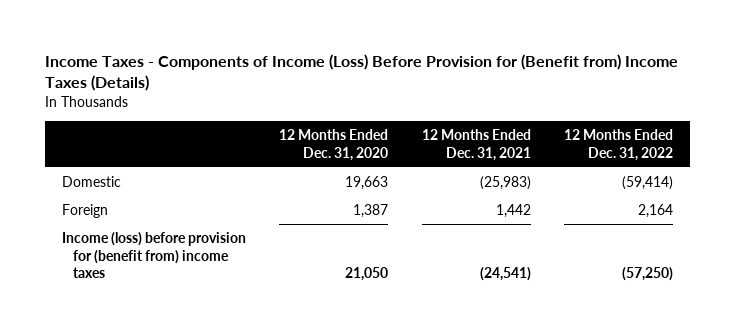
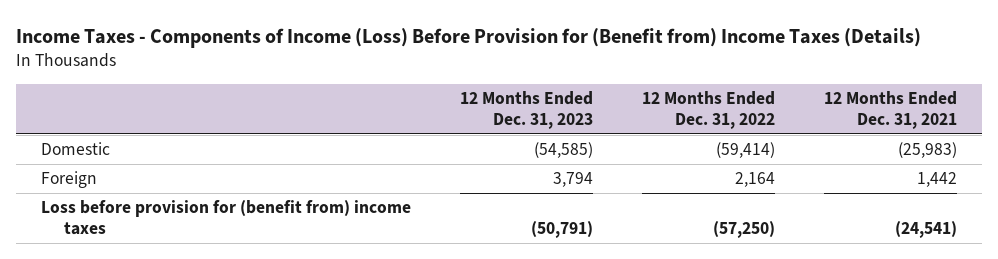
- | 12 Months Ended Dec. 31, 2020 | 12 Months Ended Dec. 31, 2021 | 12 Months Ended Dec. 31, 2022
+ | 12 Months Ended Dec. 31, 2023 | 12 Months Ended Dec. 31, 2022 | 12 Months Ended Dec. 31, 2021
- Income (loss) before provision for (benefit from) income taxes | 21,050 | (24,541) | (57,250)
+ Loss before provision for (benefit from) income taxes | (50,791) | (57,250) | (24,541)

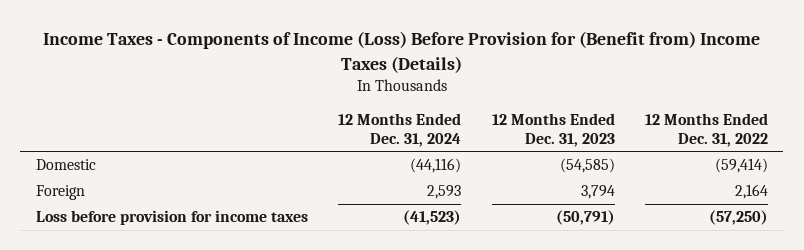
- | 12 Months Ended Dec. 31, 2023 | 12 Months Ended Dec. 31, 2022 | 12 Months Ended Dec. 31, 2021
+ | 12 Months Ended Dec. 31, 2024 | 12 Months Ended Dec. 31, 2023 | 12 Months Ended Dec. 31, 2022
- Loss before provision for (benefit from) income taxes | (50,791) | (57,250) | (24,541)
+ Loss before provision for income taxes | (41,523) | (50,791) | (57,250)

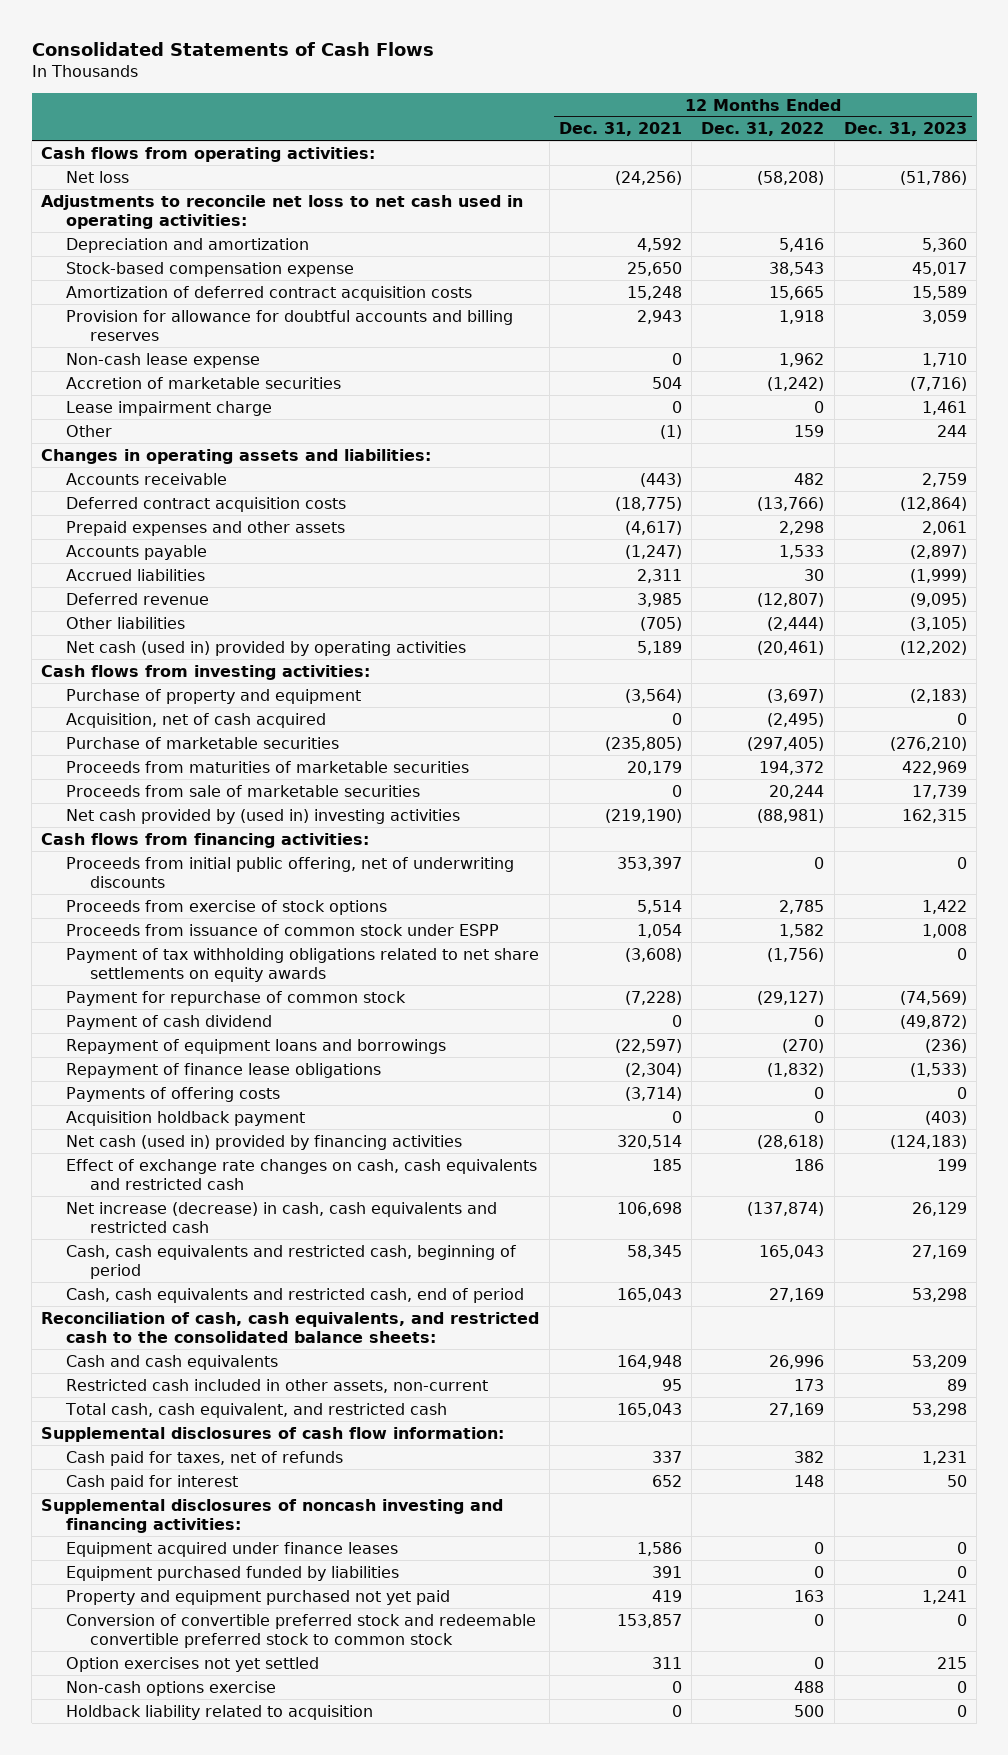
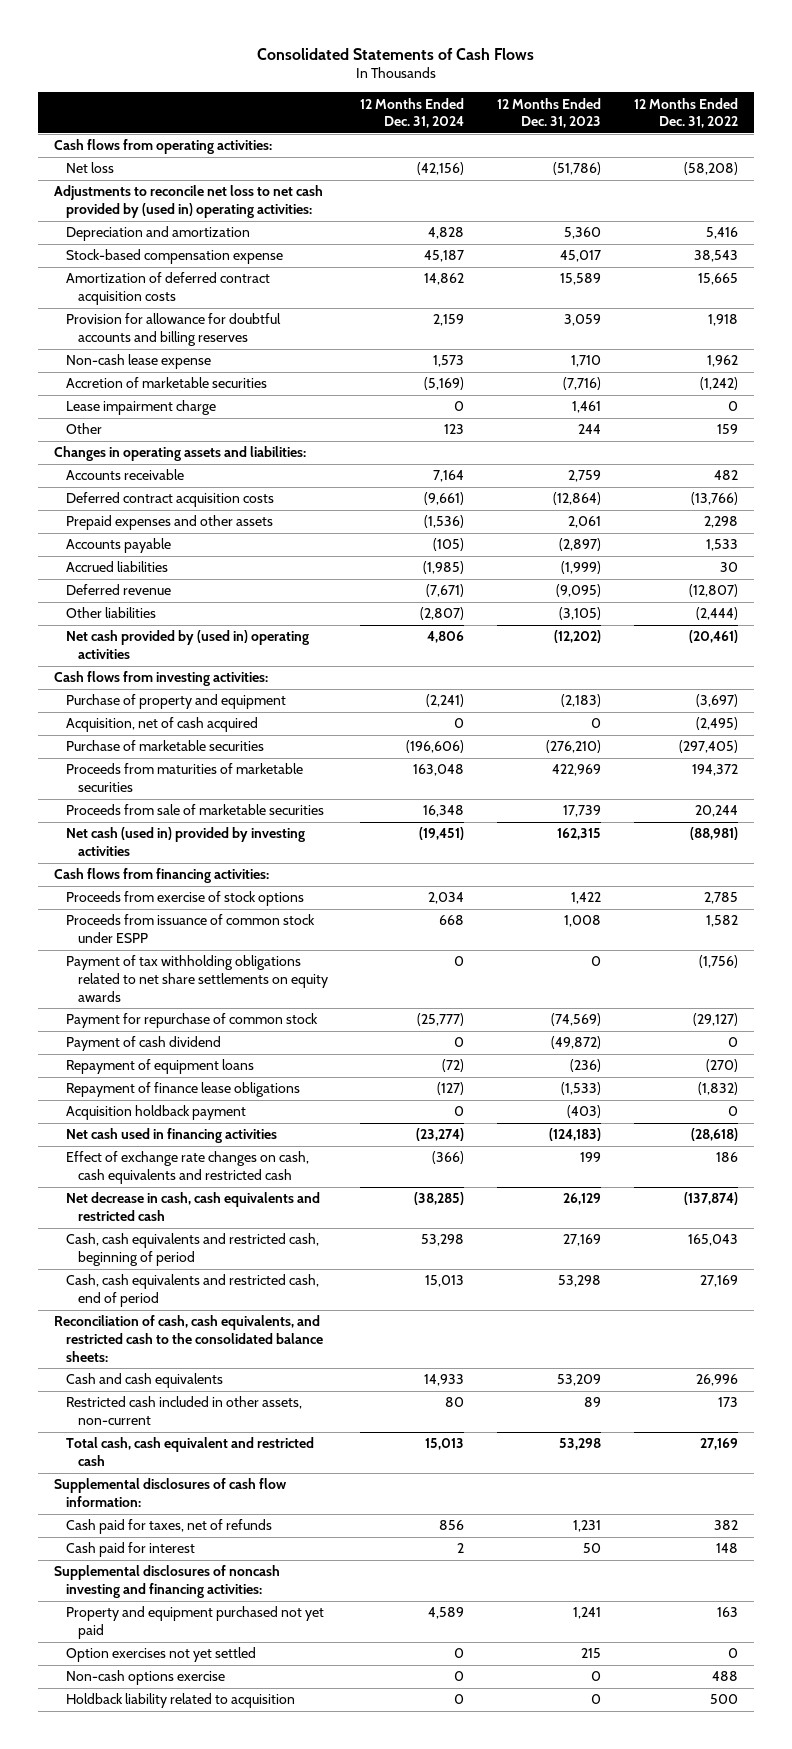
- | 12 Months Ended Dec. 31, 2021 | 12 Months Ended Dec. 31, 2022 | 12 Months Ended Dec. 31, 2023
+ | 12 Months Ended Dec. 31, 2024 | 12 Months Ended Dec. 31, 2023 | 12 Months Ended Dec. 31, 2022
- Adjustments to reconcile net loss to net cash used in operating activities:
+ Adjustments to reconcile net loss to net cash provided by (used in) operating activities:
- Net cash (used in) provided by operating activities | 5,189 | (20,461) | (12,202)
+ Net cash provided by (used in) operating activities | 4,806 | (12,202) | (20,461)
- Net cash provided by (used in) investing activities | (219,190) | (88,981) | 162,315
+ Net cash (used in) provided by investing activities | (19,451) | 162,315 | (88,981)
- Proceeds from initial public offering, net of underwriting discounts | 353,397 | 0 | 0
- Repayment of equipment loans and borrowings | (22,597) | (270) | (236)
+ Repayment of equipment loans | (72) | (236) | (270)
- Payments of offering costs | (3,714) | 0 | 0
- Net cash (used in) provided by financing activities | 320,514 | (28,618) | (124,183)
+ Net cash used in financing activities | (23,274) | (124,183) | (28,618)
- Net increase (decrease) in cash, cash equivalents and restricted cash | 106,698 | (137,874) | 26,129
+ Net decrease in cash, cash equivalents and restricted cash | (38,285) | 26,129 | (137,874)
- Total cash, cash equivalent, and restricted cash | 165,043 | 27,169 | 53,298
+ Total cash, cash equivalent and restricted cash | 15,013 | 53,298 | 27,169
- Equipment acquired under finance leases | 1,586 | 0 | 0
- Equipment purchased funded by liabilities | 391 | 0 | 0
- Conversion of convertible preferred stock and redeemable convertible preferred stock to common stock | 153,857 | 0 | 0

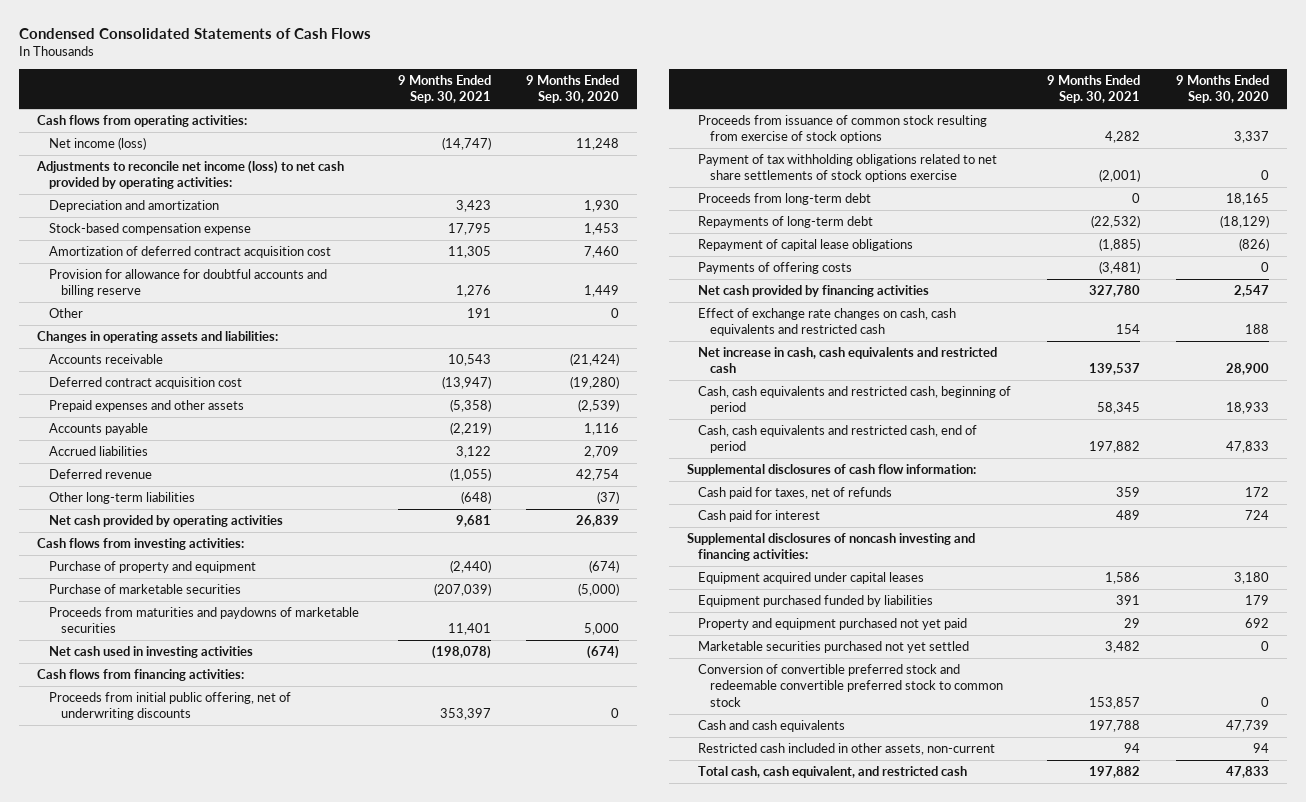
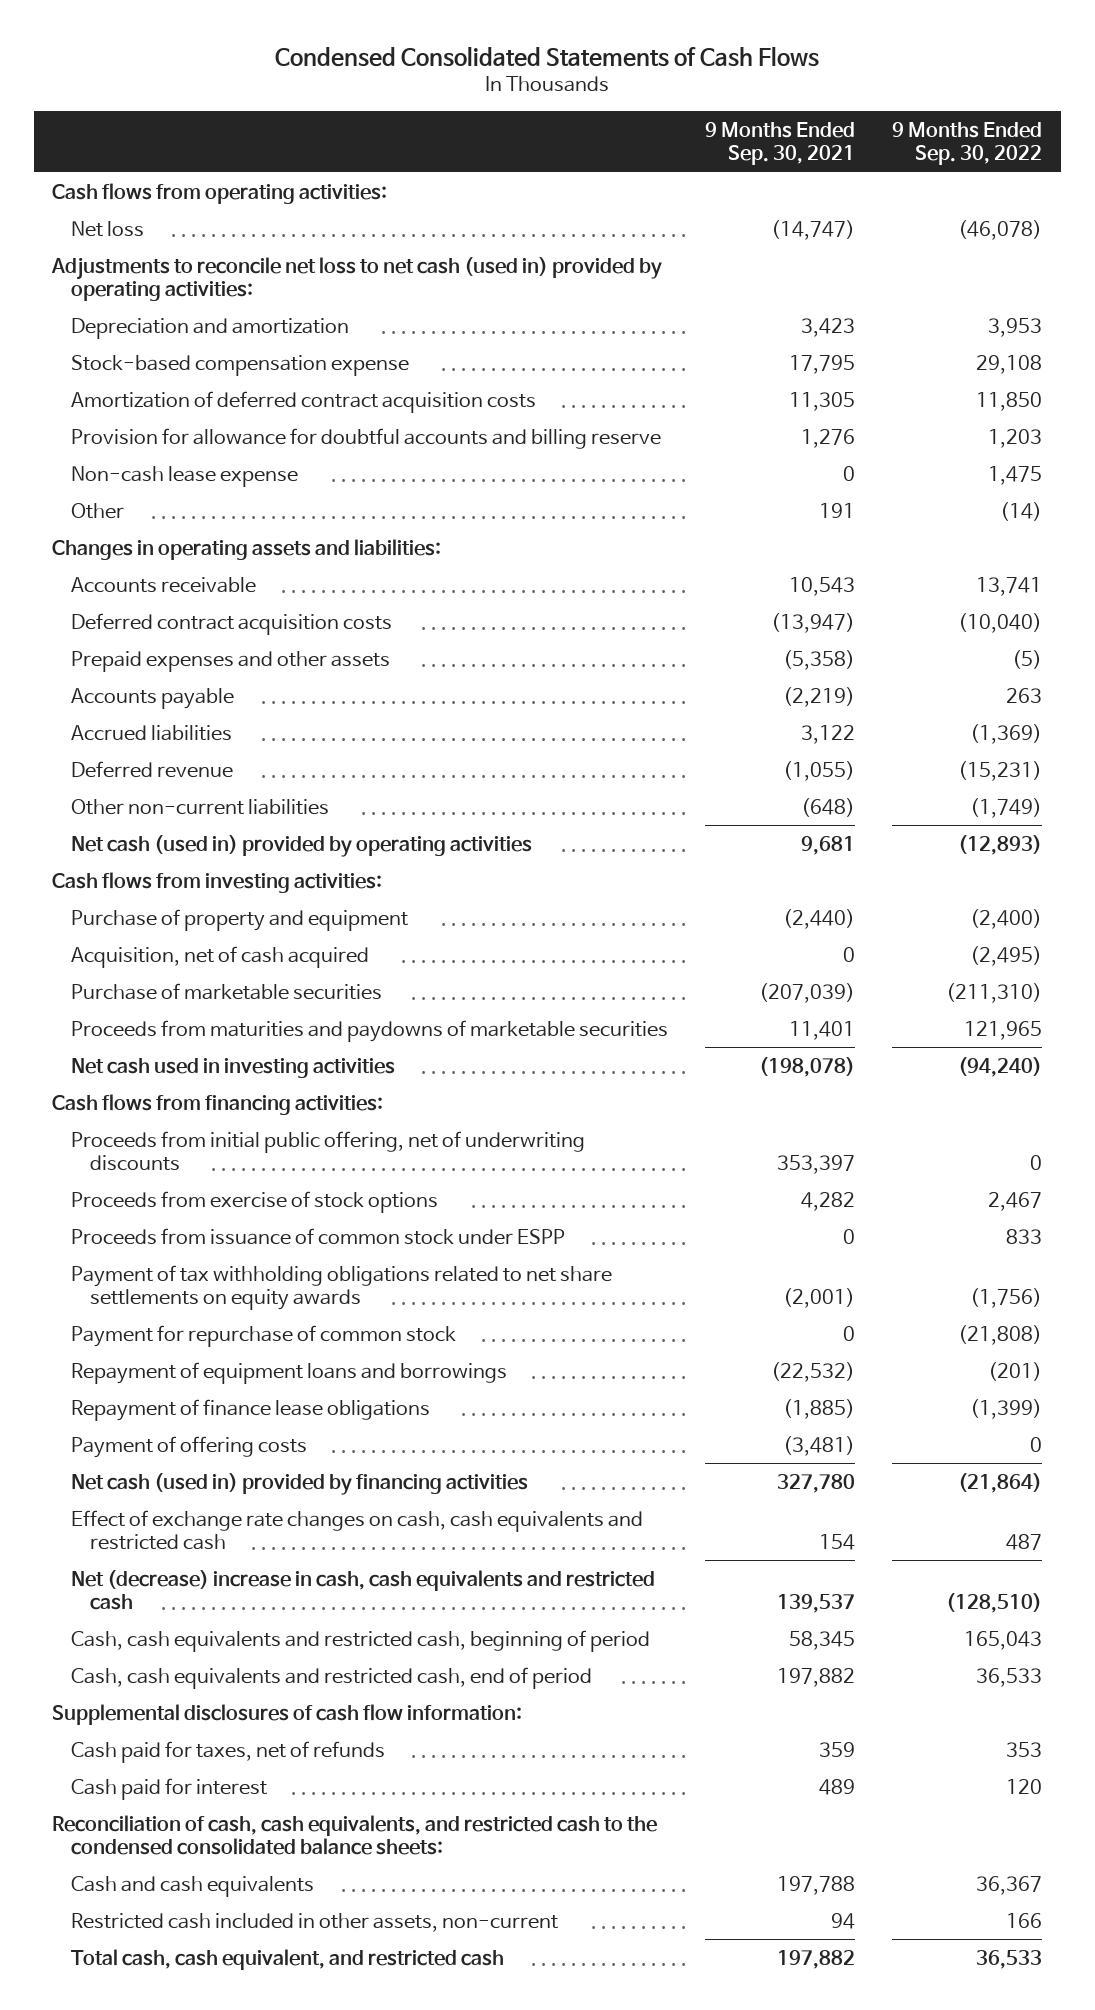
- | 9 Months Ended Sep. 30, 2021 | 9 Months Ended Sep. 30, 2020
+ | 9 Months Ended Sep. 30, 2021 | 9 Months Ended Sep. 30, 2022
- Net income (loss) | (14,747) | 11,248
- Adjustments to reconcile net income (loss) to net cash provided by operating activities:
+ Net loss | (14,747) | (46,078)
+ Adjustments to reconcile net loss to net cash (used in) provided by operating activities:
- Amortization of deferred contract acquisition cost | 11,305 | 7,460
+ Amortization of deferred contract acquisition costs | 11,305 | 11,850
+ Non-cash lease expense | 0 | 1,475
- Deferred contract acquisition cost | (13,947) | (19,280)
+ Deferred contract acquisition costs | (13,947) | (10,040)
- Other long-term liabilities | (648) | (37)
- Net cash provided by operating activities | 9,681 | 26,839
+ Other non-current liabilities | (648) | (1,749)
+ Net cash (used in) provided by operating activities | 9,681 | (12,893)
+ Acquisition, net of cash acquired | 0 | (2,495)
- Proceeds from issuance of common stock resulting from exercise of stock options | 4,282 | 3,337
- Payment of tax withholding obligations related to net share settlements of stock options exercise | (2,001) | 0
- Proceeds from long-term debt | 0 | 18,165
- Repayments of long-term debt | (22,532) | (18,129)
- Repayment of capital lease obligations | (1,885) | (826)
- Payments of offering costs | (3,481) | 0
- Net cash provided by financing activities | 327,780 | 2,547
+ Proceeds from exercise of stock options | 4,282 | 2,467
+ Proceeds from issuance of common stock under ESPP | 0 | 833
+ Payment of tax withholding obligations related to net share settlements on equity awards | (2,001) | (1,756)
+ Payment for repurchase of common stock | 0 | (21,808)
+ Repayment of equipment loans and borrowings | (22,532) | (201)
+ Repayment of finance lease obligations | (1,885) | (1,399)
+ Payment of offering costs | (3,481) | 0
+ Net cash (used in) provided by financing activities | 327,780 | (21,864)
- Net increase in cash, cash equivalents and restricted cash | 139,537 | 28,900
+ Net (decrease) increase in cash, cash equivalents and restricted cash | 139,537 | (128,510)
- Supplemental disclosures of noncash investing and financing activities:
- Equipment acquired under capital leases | 1,586 | 3,180
- Equipment purchased funded by liabilities | 391 | 179
- Property and equipment purchased not yet paid | 29 | 692
- Marketable securities purchased not yet settled | 3,482 | 0
- Conversion of convertible preferred stock and redeemable convertible preferred stock to common stock | 153,857 | 0
+ Reconciliation of cash, cash equivalents, and restricted cash to the condensed consolidated balance sheets:

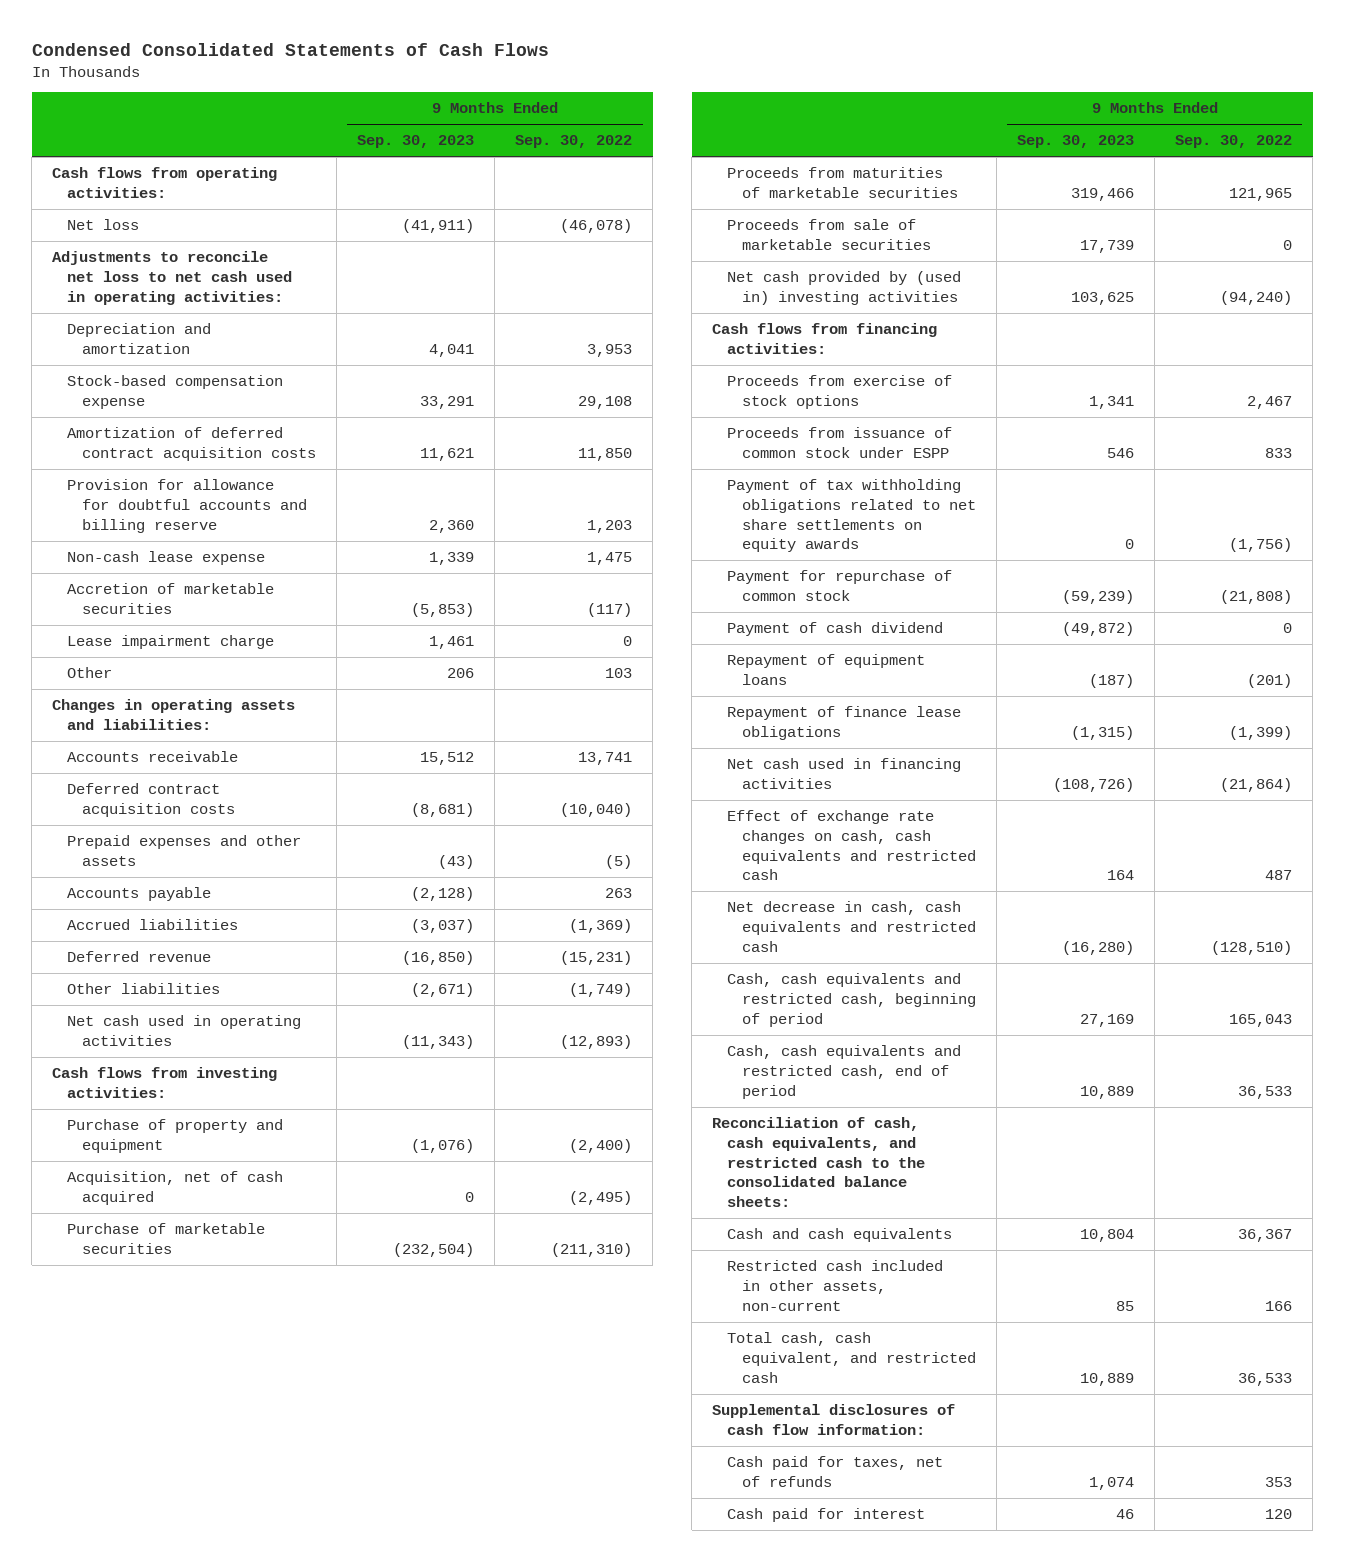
- | 9 Months Ended Sep. 30, 2021 | 9 Months Ended Sep. 30, 2022
+ | 9 Months Ended Sep. 30, 2023 | 9 Months Ended Sep. 30, 2022
- Adjustments to reconcile net loss to net cash (used in) provided by operating activities:
+ Adjustments to reconcile net loss to net cash used in operating activities:
- Other | 191 | (14)
+ Accretion of marketable securities | (5,853) | (117)
+ Lease impairment charge | 1,461 | 0
+ Other | 206 | 103
- Other non-current liabilities | (648) | (1,749)
- Net cash (used in) provided by operating activities | 9,681 | (12,893)
+ Other liabilities | (2,671) | (1,749)
+ Net cash used in operating activities | (11,343) | (12,893)
- Proceeds from maturities and paydowns of marketable securities | 11,401 | 121,965
- Net cash used in investing activities | (198,078) | (94,240)
+ Proceeds from maturities of marketable securities | 319,466 | 121,965
+ Proceeds from sale of marketable securities | 17,739 | 0
+ Net cash provided by (used in) investing activities | 103,625 | (94,240)
- Proceeds from initial public offering, net of underwriting discounts | 353,397 | 0
- Repayment of equipment loans and borrowings | (22,532) | (201)
+ Payment of cash dividend | (49,872) | 0
+ Repayment of equipment loans | (187) | (201)
- Payment of offering costs | (3,481) | 0
- Net cash (used in) provided by financing activities | 327,780 | (21,864)
+ Net cash used in financing activities | (108,726) | (21,864)
- Net (decrease) increase in cash, cash equivalents and restricted cash | 139,537 | (128,510)
+ Net decrease in cash, cash equivalents and restricted cash | (16,280) | (128,510)
- Reconciliation of cash, cash equivalents, and restricted cash to the condensed consolidated balance sheets:
+ Reconciliation of cash, cash equivalents, and restricted cash to the consolidated balance sheets:
moved down: Supplemental disclosures of cash flow information:
moved down: Cash paid for taxes, net of refunds | 1,074 | 353
moved down: Cash paid for interest | 46 | 120

